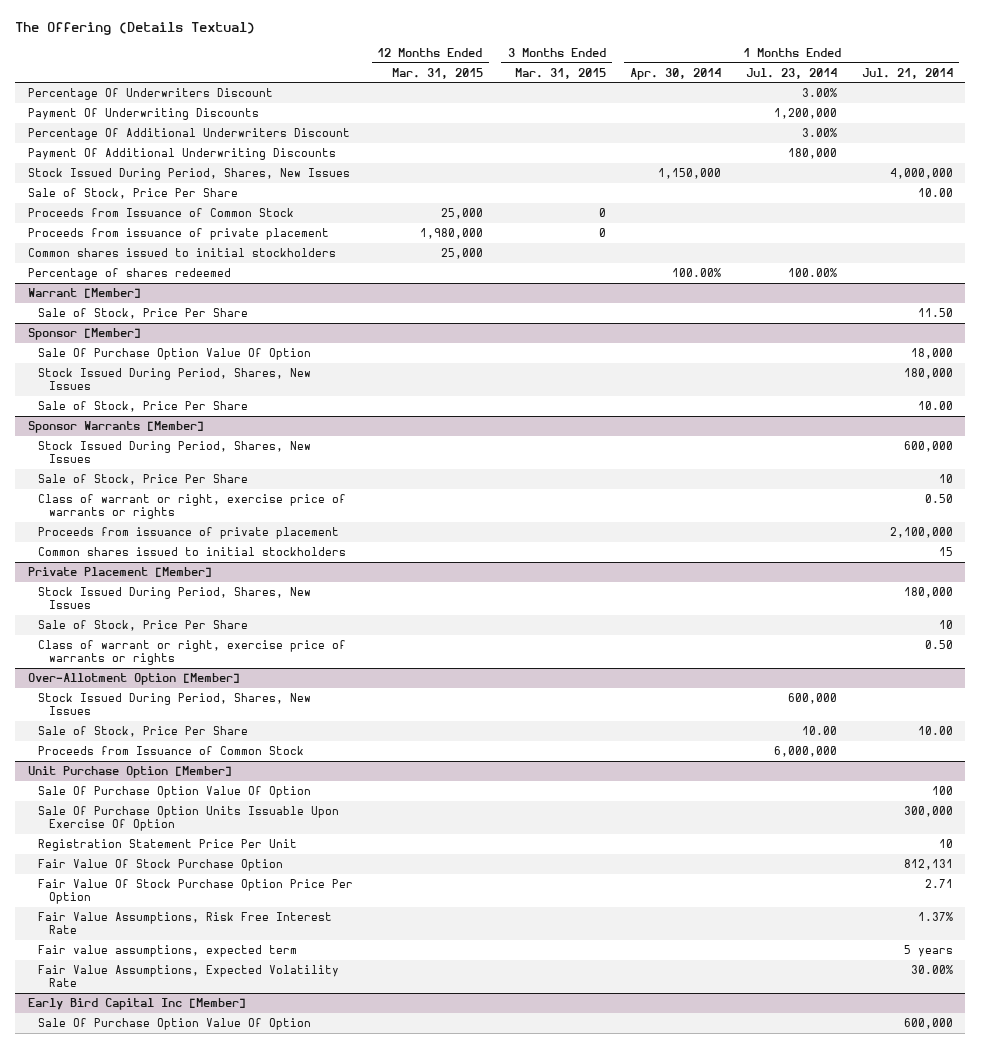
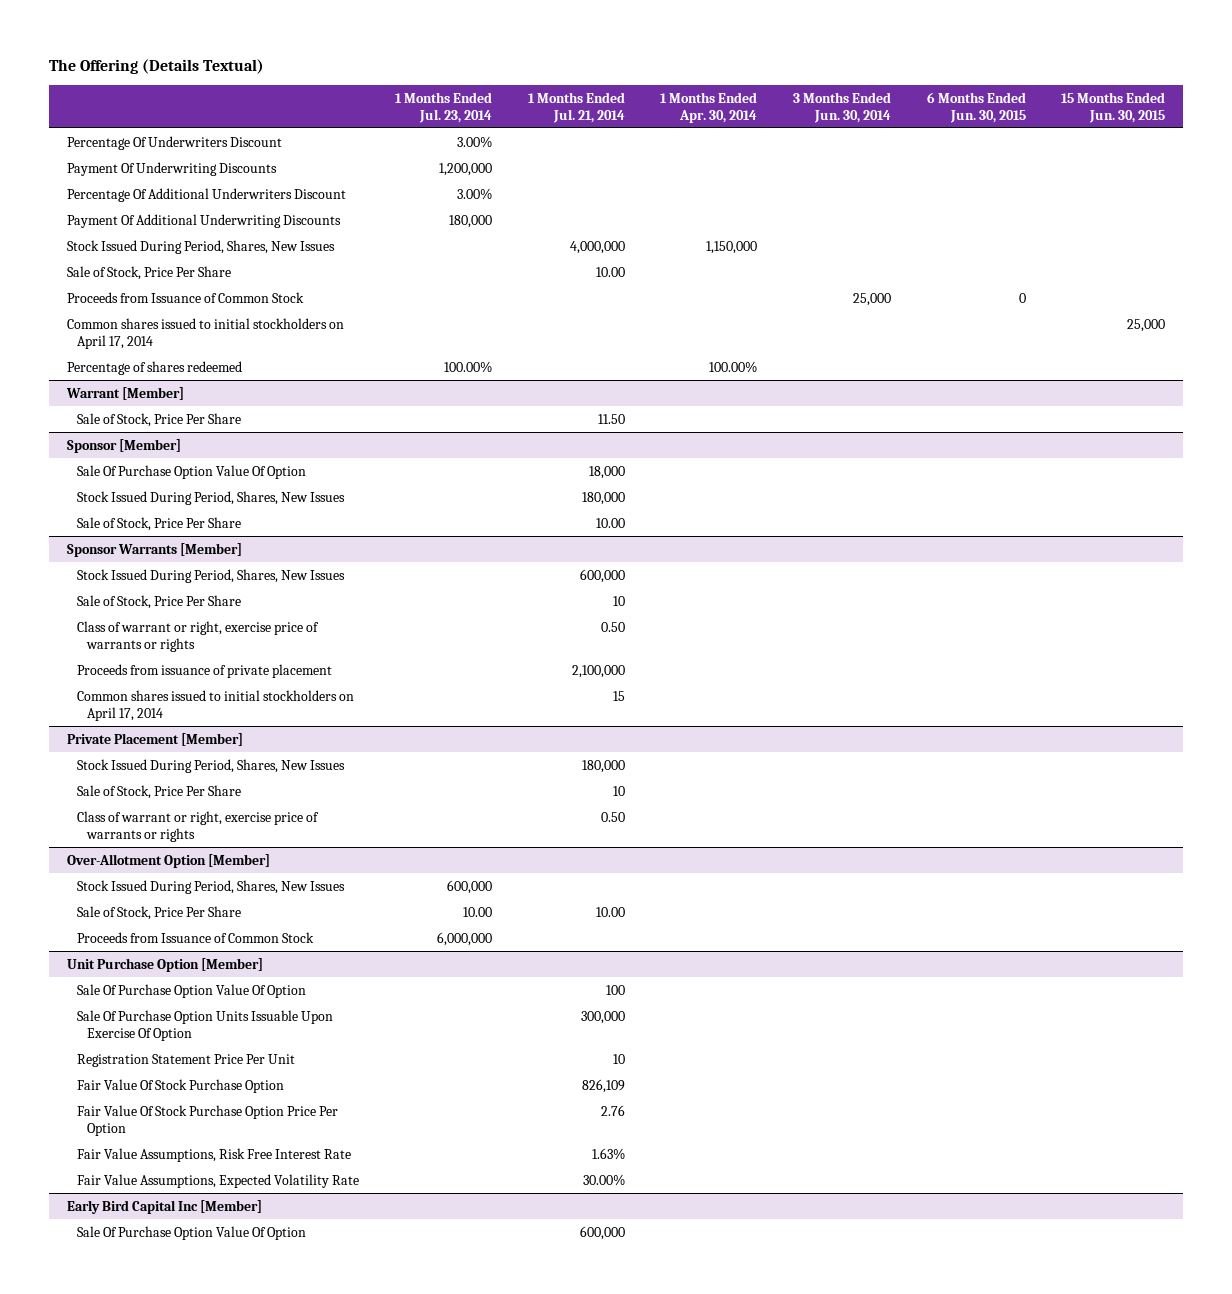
- | 12 Months Ended Mar. 31, 2015 | 3 Months Ended Mar. 31, 2015 | 1 Months Ended Apr. 30, 2014 | 1 Months Ended Jul. 23, 2014 | 1 Months Ended Jul. 21, 2014
+ | 1 Months Ended Jul. 23, 2014 | 1 Months Ended Jul. 21, 2014 | 1 Months Ended Apr. 30, 2014 | 3 Months Ended Jun. 30, 2014 | 6 Months Ended Jun. 30, 2015 | 15 Months Ended Jun. 30, 2015
- Proceeds from issuance of private placement | 1,980,000 | 0 | | |
- Common shares issued to initial stockholders | 25,000 | | | |
+ Common shares issued to initial stockholders on April 17, 2014 | | | | | | 25,000
@ Sponsor Warrants [Member]
- Common shares issued to initial stockholders | | | | | 15
+ Common shares issued to initial stockholders on April 17, 2014 | | 15 | | | |
@ Unit Purchase Option [Member]
- Fair Value Of Stock Purchase Option | | | | | 812,131
- Fair Value Of Stock Purchase Option Price Per Option | | | | | 2.71
- Fair Value Assumptions, Risk Free Interest Rate | | | | | 1.37%
- Fair value assumptions, expected term | | | | | 5 years
+ Fair Value Of Stock Purchase Option | | 826,109 | | | |
+ Fair Value Of Stock Purchase Option Price Per Option | | 2.76 | | | |
+ Fair Value Assumptions, Risk Free Interest Rate | | 1.63% | | | |

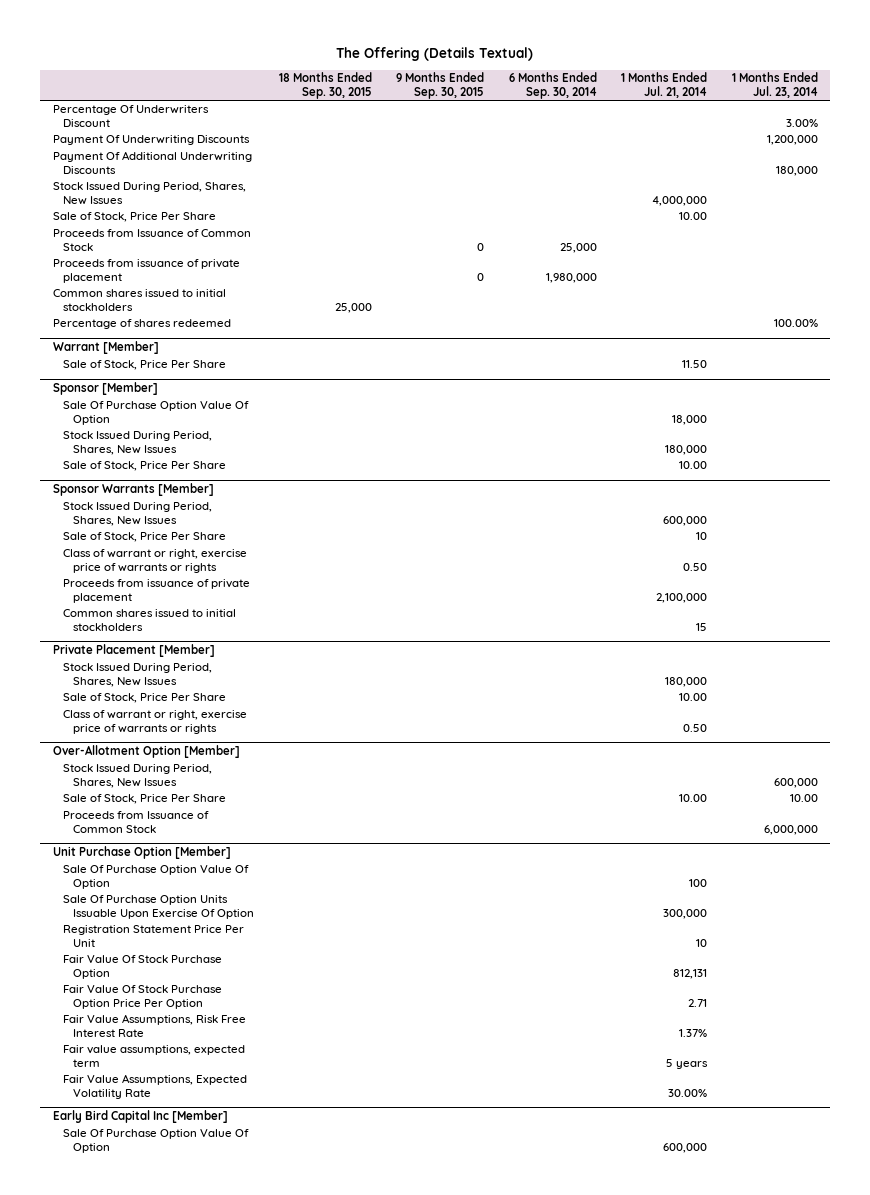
- | 1 Months Ended Jul. 23, 2014 | 1 Months Ended Jul. 21, 2014 | 1 Months Ended Apr. 30, 2014 | 3 Months Ended Jun. 30, 2014 | 6 Months Ended Jun. 30, 2015 | 15 Months Ended Jun. 30, 2015
+ | 18 Months Ended Sep. 30, 2015 | 9 Months Ended Sep. 30, 2015 | 6 Months Ended Sep. 30, 2014 | 1 Months Ended Jul. 21, 2014 | 1 Months Ended Jul. 23, 2014
- Percentage Of Additional Underwriters Discount | 3.00% | | | | |
- Common shares issued to initial stockholders on April 17, 2014 | | | | | | 25,000
+ Proceeds from issuance of private placement | | 0 | 1,980,000 | |
+ Common shares issued to initial stockholders | 25,000 | | | |
@ Sponsor Warrants [Member]
- Common shares issued to initial stockholders on April 17, 2014 | | 15 | | | |
+ Common shares issued to initial stockholders | | | | 15 |
@ Private Placement [Member]
- Sale of Stock, Price Per Share | | 10 | | | |
+ Sale of Stock, Price Per Share | | | | 10.00 |
@ Unit Purchase Option [Member]
- Fair Value Of Stock Purchase Option | | 826,109 | | | |
- Fair Value Of Stock Purchase Option Price Per Option | | 2.76 | | | |
- Fair Value Assumptions, Risk Free Interest Rate | | 1.63% | | | |
+ Fair Value Of Stock Purchase Option | | | | 812,131 |
+ Fair Value Of Stock Purchase Option Price Per Option | | | | 2.71 |
+ Fair Value Assumptions, Risk Free Interest Rate | | | | 1.37% |
+ Fair value assumptions, expected term | | | | 5 years |

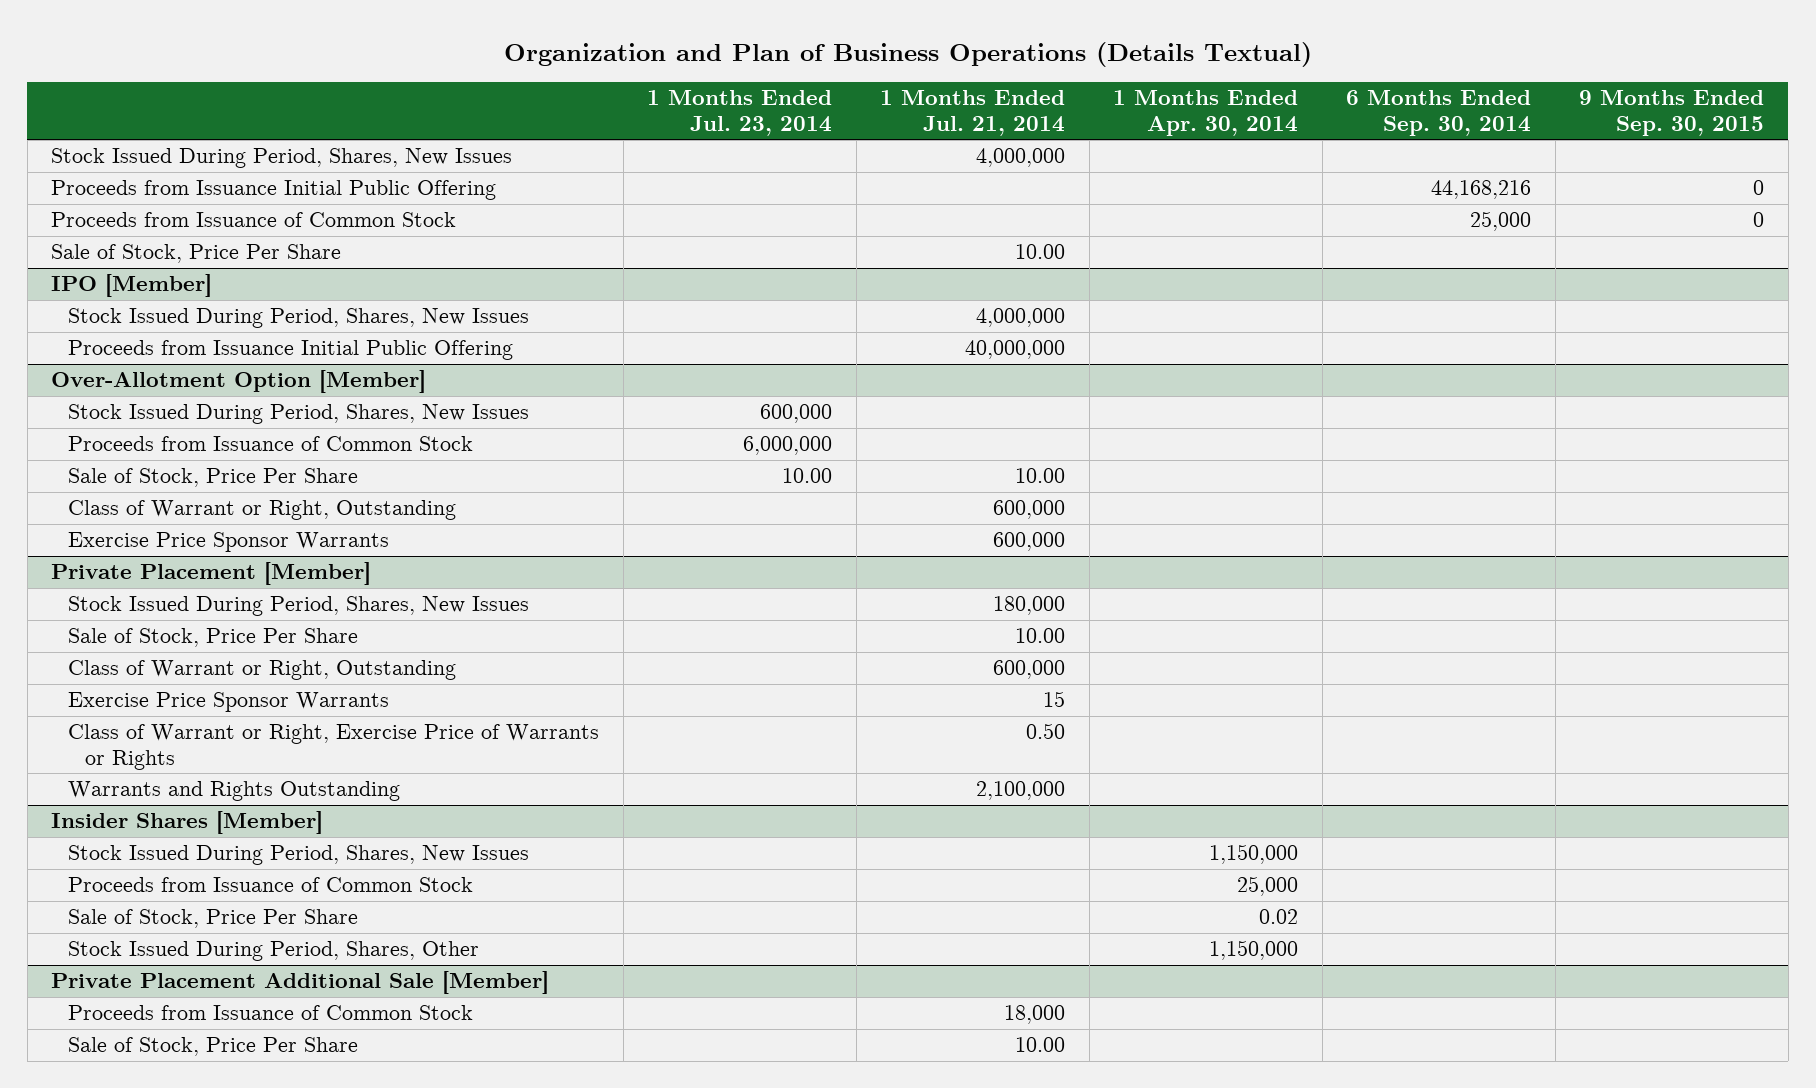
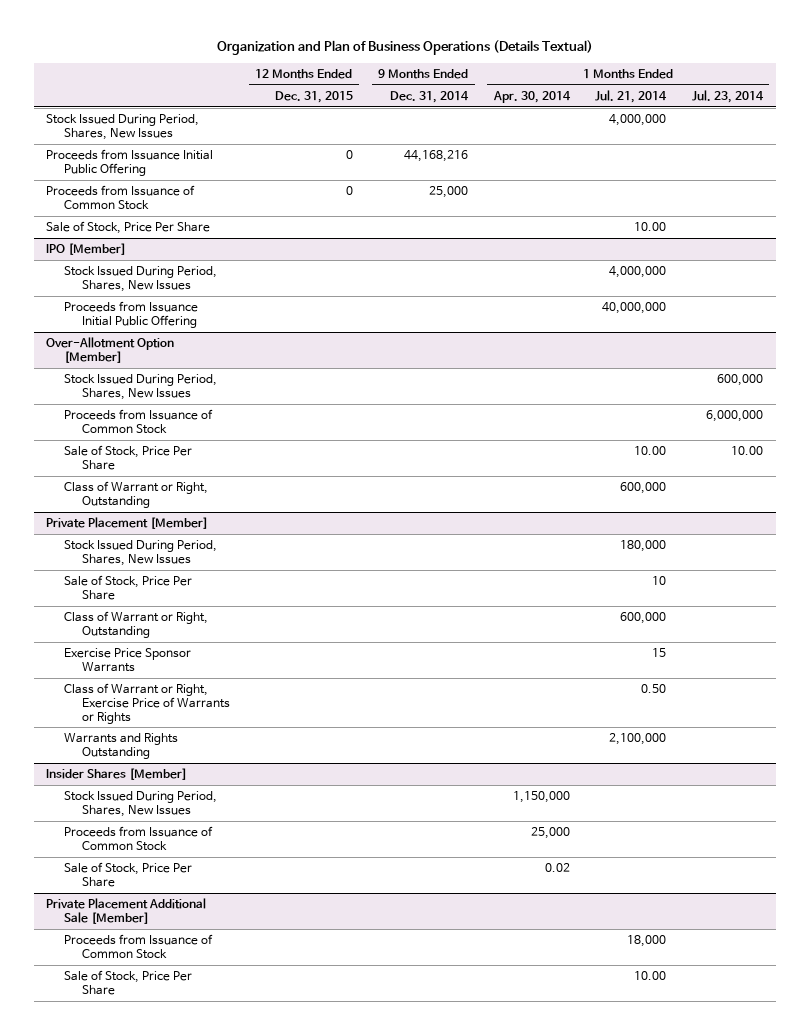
- | 1 Months Ended Jul. 23, 2014 | 1 Months Ended Jul. 21, 2014 | 1 Months Ended Apr. 30, 2014 | 6 Months Ended Sep. 30, 2014 | 9 Months Ended Sep. 30, 2015
+ | 12 Months Ended Dec. 31, 2015 | 9 Months Ended Dec. 31, 2014 | 1 Months Ended Apr. 30, 2014 | 1 Months Ended Jul. 21, 2014 | 1 Months Ended Jul. 23, 2014
@ Over-Allotment Option [Member]
- Exercise Price Sponsor Warrants | | 600,000 | | |
@ Private Placement [Member]
- Sale of Stock, Price Per Share | | 10.00 | | |
+ Sale of Stock, Price Per Share | | | | 10 |
@ Insider Shares [Member]
- Stock Issued During Period, Shares, Other | | | 1,150,000 | |

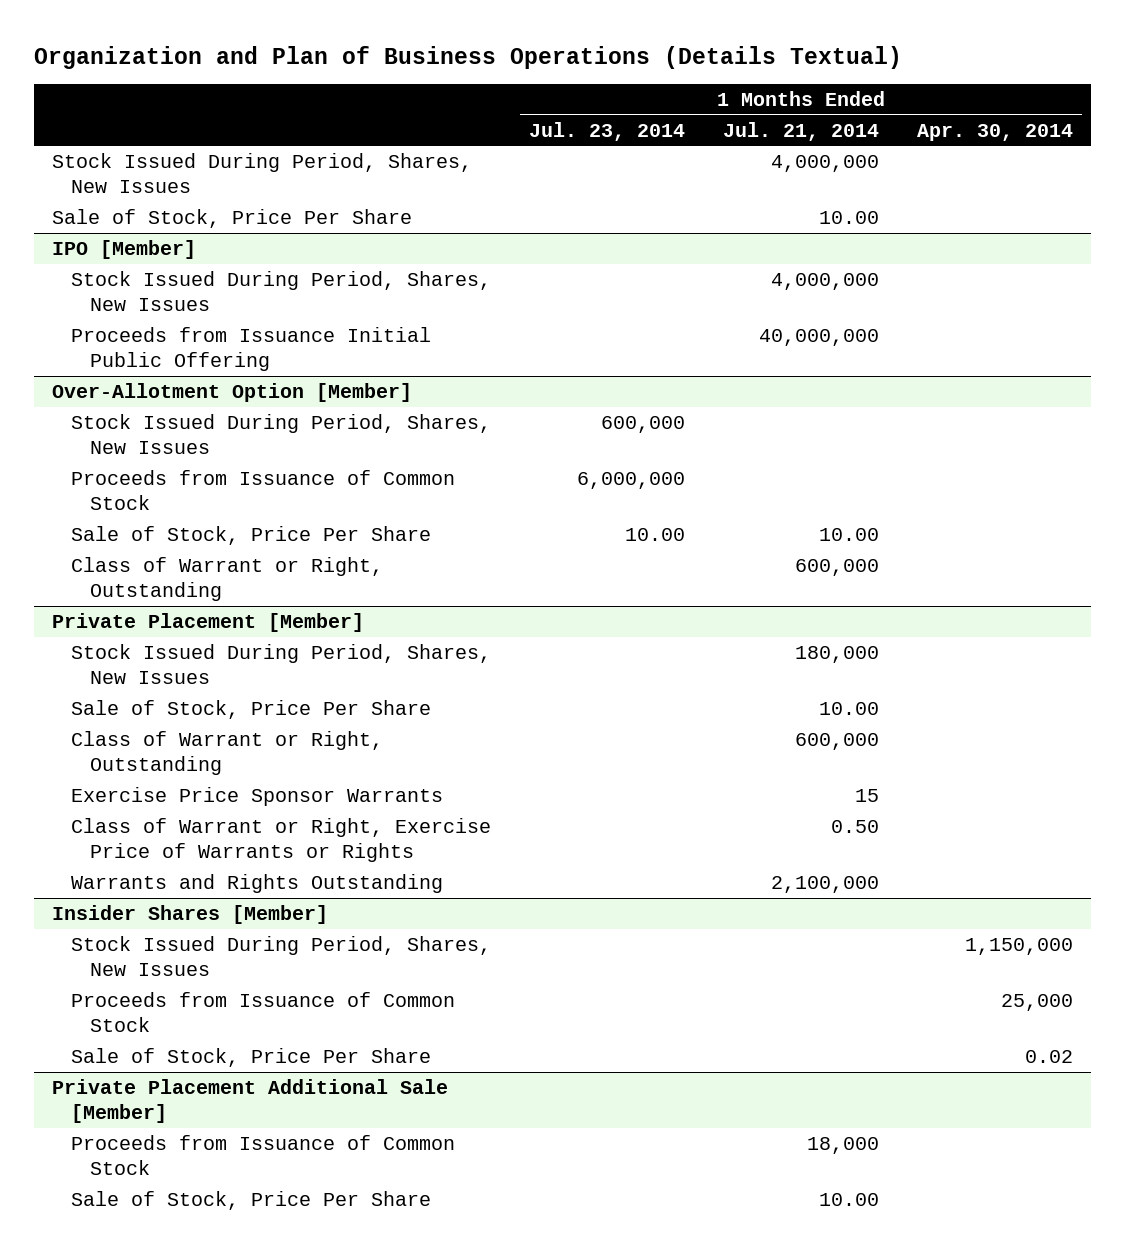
- | 12 Months Ended Dec. 31, 2015 | 9 Months Ended Dec. 31, 2014 | 1 Months Ended Apr. 30, 2014 | 1 Months Ended Jul. 21, 2014 | 1 Months Ended Jul. 23, 2014
+ | 1 Months Ended Jul. 23, 2014 | 1 Months Ended Jul. 21, 2014 | 1 Months Ended Apr. 30, 2014
- Proceeds from Issuance Initial Public Offering | 0 | 44,168,216 | | |
- Proceeds from Issuance of Common Stock | 0 | 25,000 | | |
@ Private Placement [Member]
- Sale of Stock, Price Per Share | | | | 10 |
+ Sale of Stock, Price Per Share | | 10.00 |

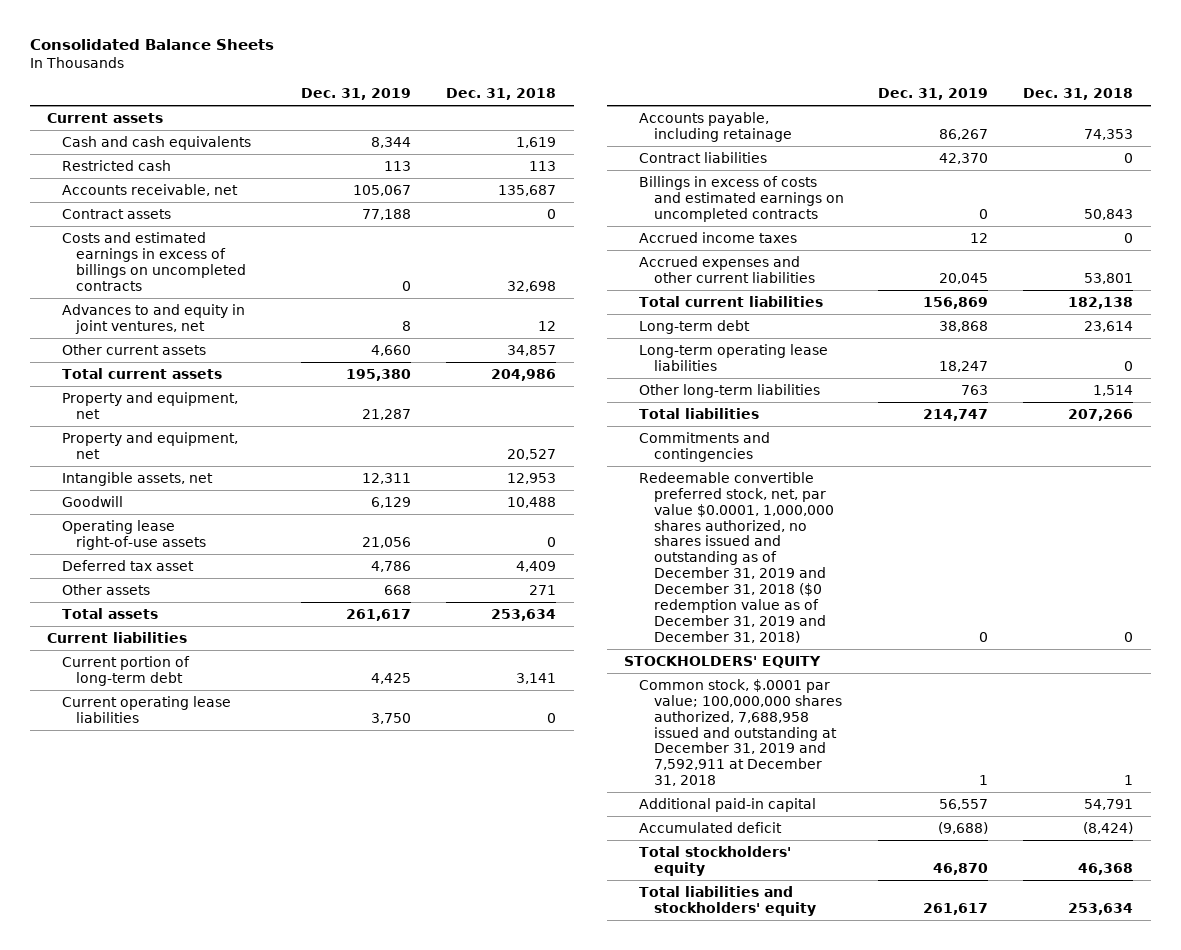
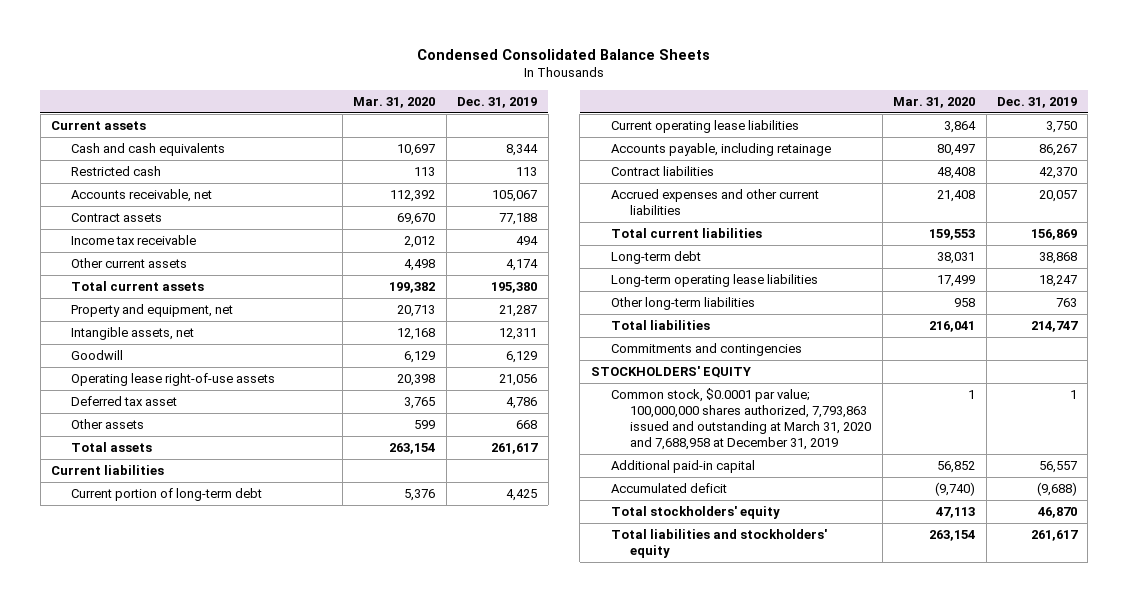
- Consolidated Balance Sheets
+ Condensed Consolidated Balance Sheets
- | Dec. 31, 2019 | Dec. 31, 2018
+ | Mar. 31, 2020 | Dec. 31, 2019
- Costs and estimated earnings in excess of billings on uncompleted contracts | 0 | 32,698
- Advances to and equity in joint ventures, net | 8 | 12
- Other current assets | 4,660 | 34,857
+ Income tax receivable | 2,012 | 494
+ Other current assets | 4,498 | 4,174
- Property and equipment, net | | 20,527
- Billings in excess of costs and estimated earnings on uncompleted contracts | 0 | 50,843
- Accrued income taxes | 12 | 0
- Accrued expenses and other current liabilities | 20,045 | 53,801
+ Accrued expenses and other current liabilities | 21,408 | 20,057
- Redeemable convertible preferred stock, net, par value $0.0001, 1,000,000 shares authorized, no shares issued and outstanding as of December 31, 2019 and December 31, 2018 ($0 redemption value as of December 31, 2019 and December 31, 2018) | 0 | 0
- Common stock, $.0001 par value; 100,000,000 shares authorized, 7,688,958 issued and outstanding at December 31, 2019 and 7,592,911 at December 31, 2018 | 1 | 1
+ Common stock, $0.0001 par value; 100,000,000 shares authorized, 7,793,863 issued and outstanding at March 31, 2020 and 7,688,958 at December 31, 2019 | 1 | 1

